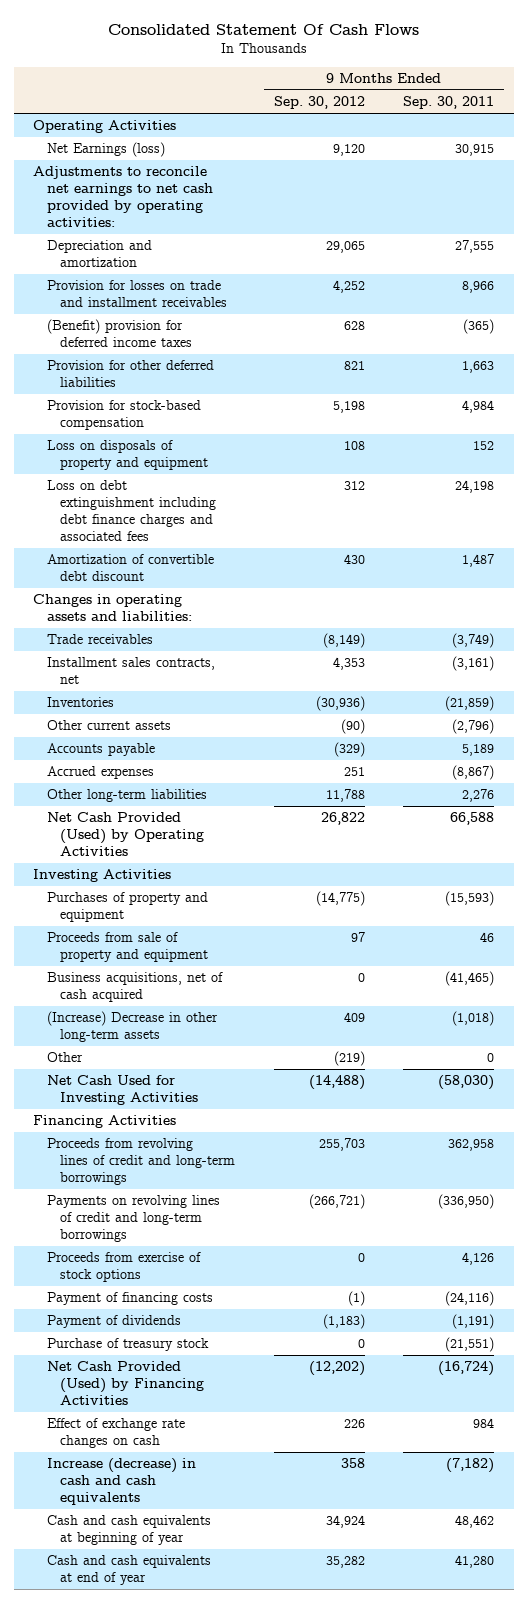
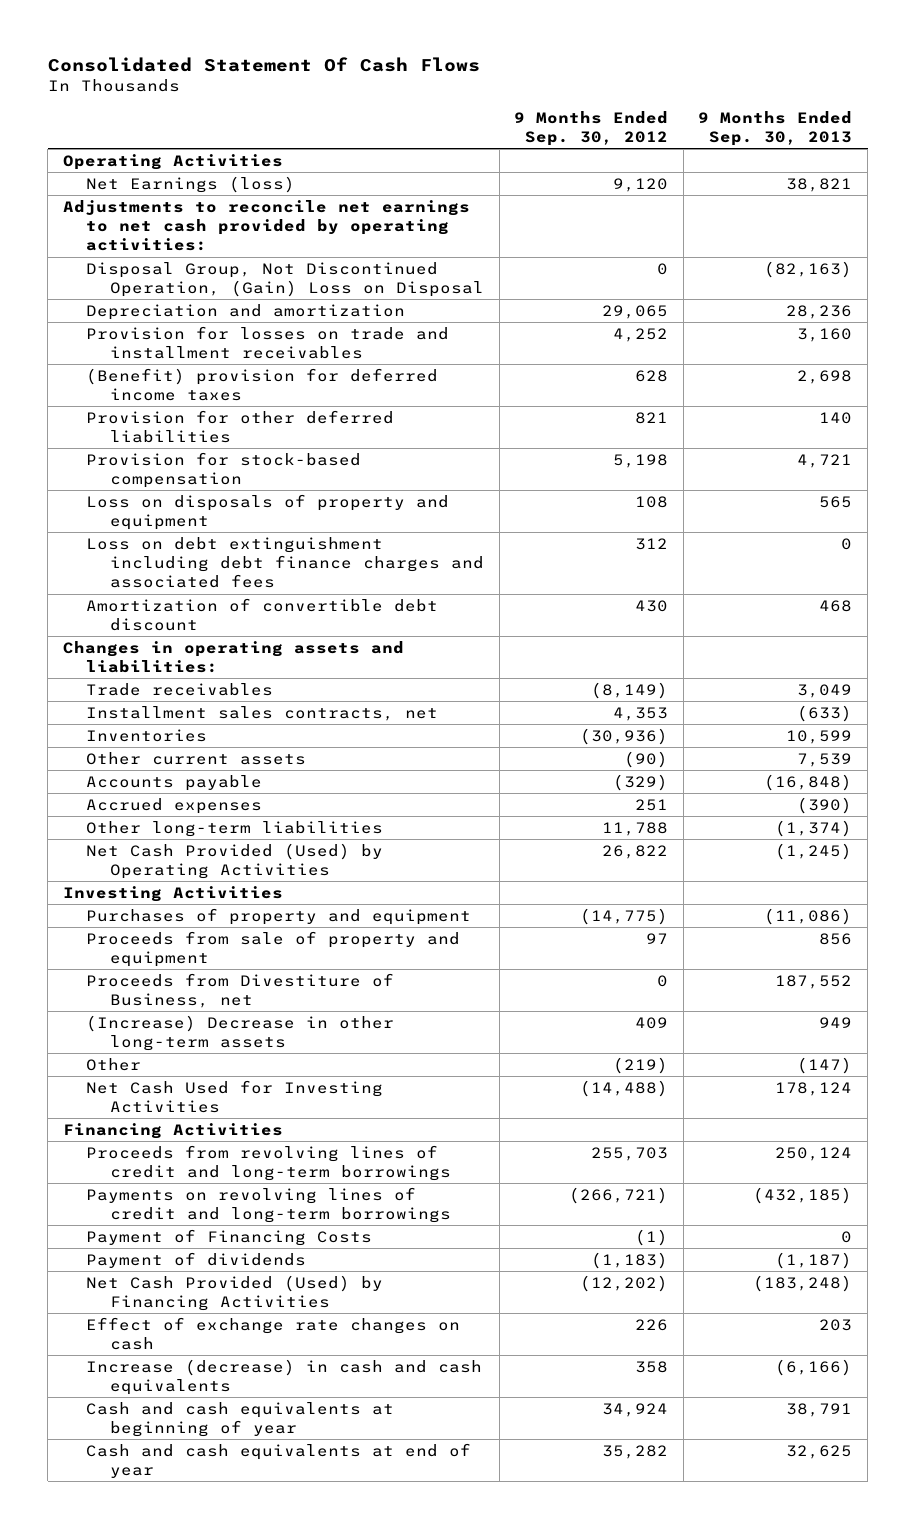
- | 9 Months Ended Sep. 30, 2012 | 9 Months Ended Sep. 30, 2011
+ | 9 Months Ended Sep. 30, 2012 | 9 Months Ended Sep. 30, 2013
+ Disposal Group, Not Discontinued Operation, (Gain) Loss on Disposal | 0 | (82,163)
- Business acquisitions, net of cash acquired | 0 | (41,465)
+ Proceeds from Divestiture of Business, net | 0 | 187,552
- Proceeds from exercise of stock options | 0 | 4,126
- Payment of financing costs | (1) | (24,116)
+ Payment of Financing Costs | (1) | 0
- Purchase of treasury stock | 0 | (21,551)

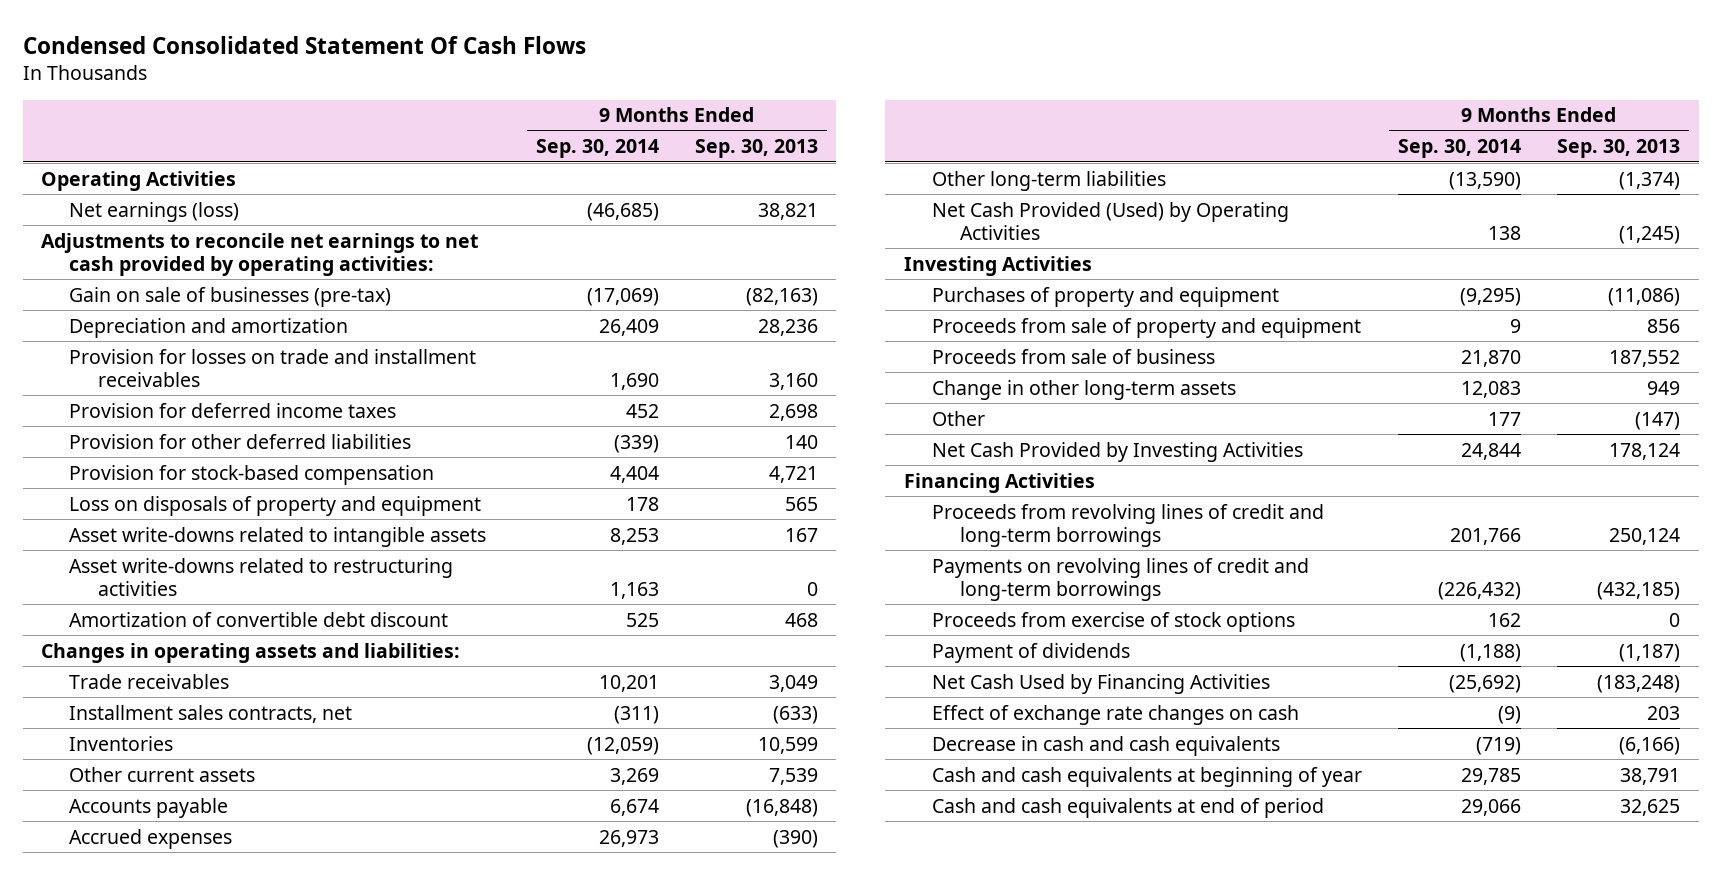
- Consolidated Statement Of Cash Flows
+ Condensed Consolidated Statement Of Cash Flows
- | 9 Months Ended Sep. 30, 2012 | 9 Months Ended Sep. 30, 2013
+ | 9 Months Ended Sep. 30, 2014 | 9 Months Ended Sep. 30, 2013
- Net Earnings (loss) | 9,120 | 38,821
+ Net earnings (loss) | (46,685) | 38,821
- Disposal Group, Not Discontinued Operation, (Gain) Loss on Disposal | 0 | (82,163)
+ Gain on sale of businesses (pre-tax) | (17,069) | (82,163)
- (Benefit) provision for deferred income taxes | 628 | 2,698
+ Provision for deferred income taxes | 452 | 2,698
- Loss on debt extinguishment including debt finance charges and associated fees | 312 | 0
+ Asset write-downs related to intangible assets | 8,253 | 167
+ Asset write-downs related to restructuring activities | 1,163 | 0
- Proceeds from Divestiture of Business, net | 0 | 187,552
- (Increase) Decrease in other long-term assets | 409 | 949
+ Proceeds from sale of business | 21,870 | 187,552
+ Change in other long-term assets | 12,083 | 949
- Net Cash Used for Investing Activities | (14,488) | 178,124
+ Net Cash Provided by Investing Activities | 24,844 | 178,124
- Payment of Financing Costs | (1) | 0
+ Proceeds from exercise of stock options | 162 | 0
- Net Cash Provided (Used) by Financing Activities | (12,202) | (183,248)
+ Net Cash Used by Financing Activities | (25,692) | (183,248)
- Increase (decrease) in cash and cash equivalents | 358 | (6,166)
+ Decrease in cash and cash equivalents | (719) | (6,166)
- Cash and cash equivalents at end of year | 35,282 | 32,625
+ Cash and cash equivalents at end of period | 29,066 | 32,625

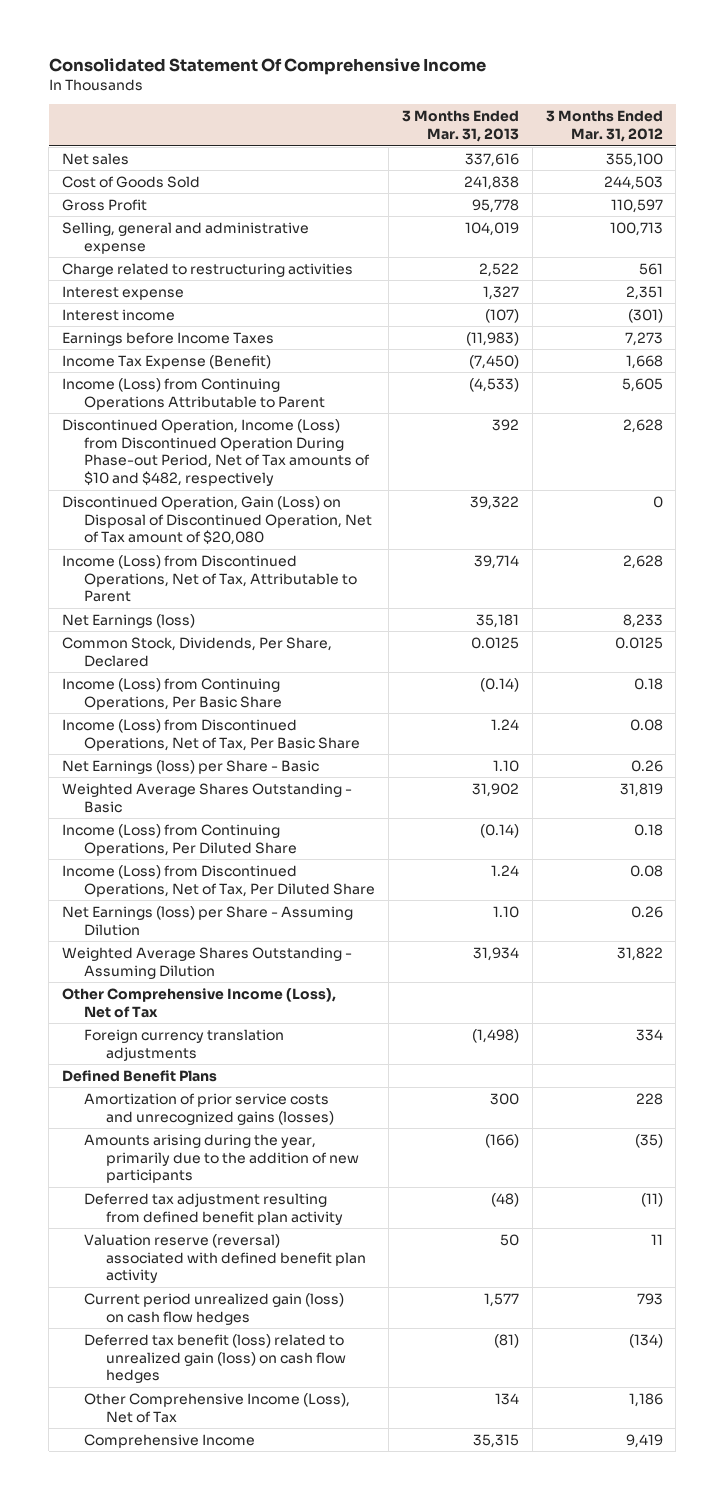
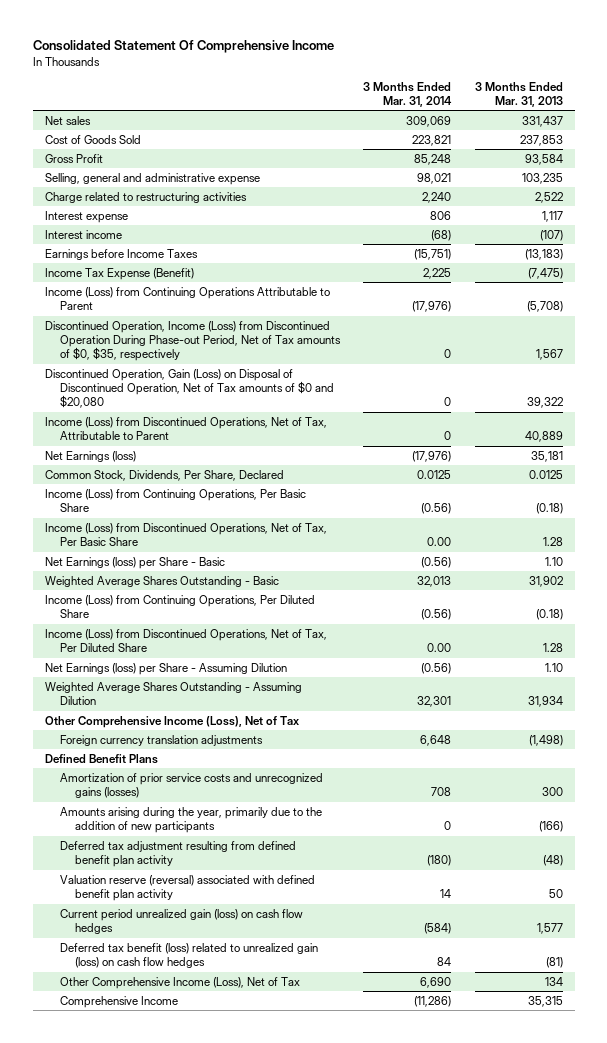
- | 3 Months Ended Mar. 31, 2013 | 3 Months Ended Mar. 31, 2012
+ | 3 Months Ended Mar. 31, 2014 | 3 Months Ended Mar. 31, 2013
- Net sales | 337,616 | 355,100
- Cost of Goods Sold | 241,838 | 244,503
- Gross Profit | 95,778 | 110,597
- Selling, general and administrative expense | 104,019 | 100,713
+ Net sales | 309,069 | 331,437
+ Cost of Goods Sold | 223,821 | 237,853
+ Gross Profit | 85,248 | 93,584
+ Selling, general and administrative expense | 98,021 | 103,235
- Interest expense | 1,327 | 2,351
+ Interest expense | 806 | 1,117
- Earnings before Income Taxes | (11,983) | 7,273
- Income Tax Expense (Benefit) | (7,450) | 1,668
- Income (Loss) from Continuing Operations Attributable to Parent | (4,533) | 5,605
- Discontinued Operation, Income (Loss) from Discontinued Operation During Phase-out Period, Net of Tax amounts of $10 and $482, respectively | 392 | 2,628
- Discontinued Operation, Gain (Loss) on Disposal of Discontinued Operation, Net of Tax amount of $20,080 | 39,322 | 0
- Income (Loss) from Discontinued Operations, Net of Tax, Attributable to Parent | 39,714 | 2,628
+ Earnings before Income Taxes | (15,751) | (13,183)
+ Income Tax Expense (Benefit) | 2,225 | (7,475)
+ Income (Loss) from Continuing Operations Attributable to Parent | (17,976) | (5,708)
+ Discontinued Operation, Income (Loss) from Discontinued Operation During Phase-out Period, Net of Tax amounts of $0, $35, respectively | 0 | 1,567
+ Discontinued Operation, Gain (Loss) on Disposal of Discontinued Operation, Net of Tax amounts of $0 and $20,080 | 0 | 39,322
+ Income (Loss) from Discontinued Operations, Net of Tax, Attributable to Parent | 0 | 40,889
- Income (Loss) from Continuing Operations, Per Basic Share | (0.14) | 0.18
- Income (Loss) from Discontinued Operations, Net of Tax, Per Basic Share | 1.24 | 0.08
+ Income (Loss) from Continuing Operations, Per Basic Share | (0.56) | (0.18)
+ Income (Loss) from Discontinued Operations, Net of Tax, Per Basic Share | 0.00 | 1.28
- Income (Loss) from Continuing Operations, Per Diluted Share | (0.14) | 0.18
- Income (Loss) from Discontinued Operations, Net of Tax, Per Diluted Share | 1.24 | 0.08
+ Income (Loss) from Continuing Operations, Per Diluted Share | (0.56) | (0.18)
+ Income (Loss) from Discontinued Operations, Net of Tax, Per Diluted Share | 0.00 | 1.28

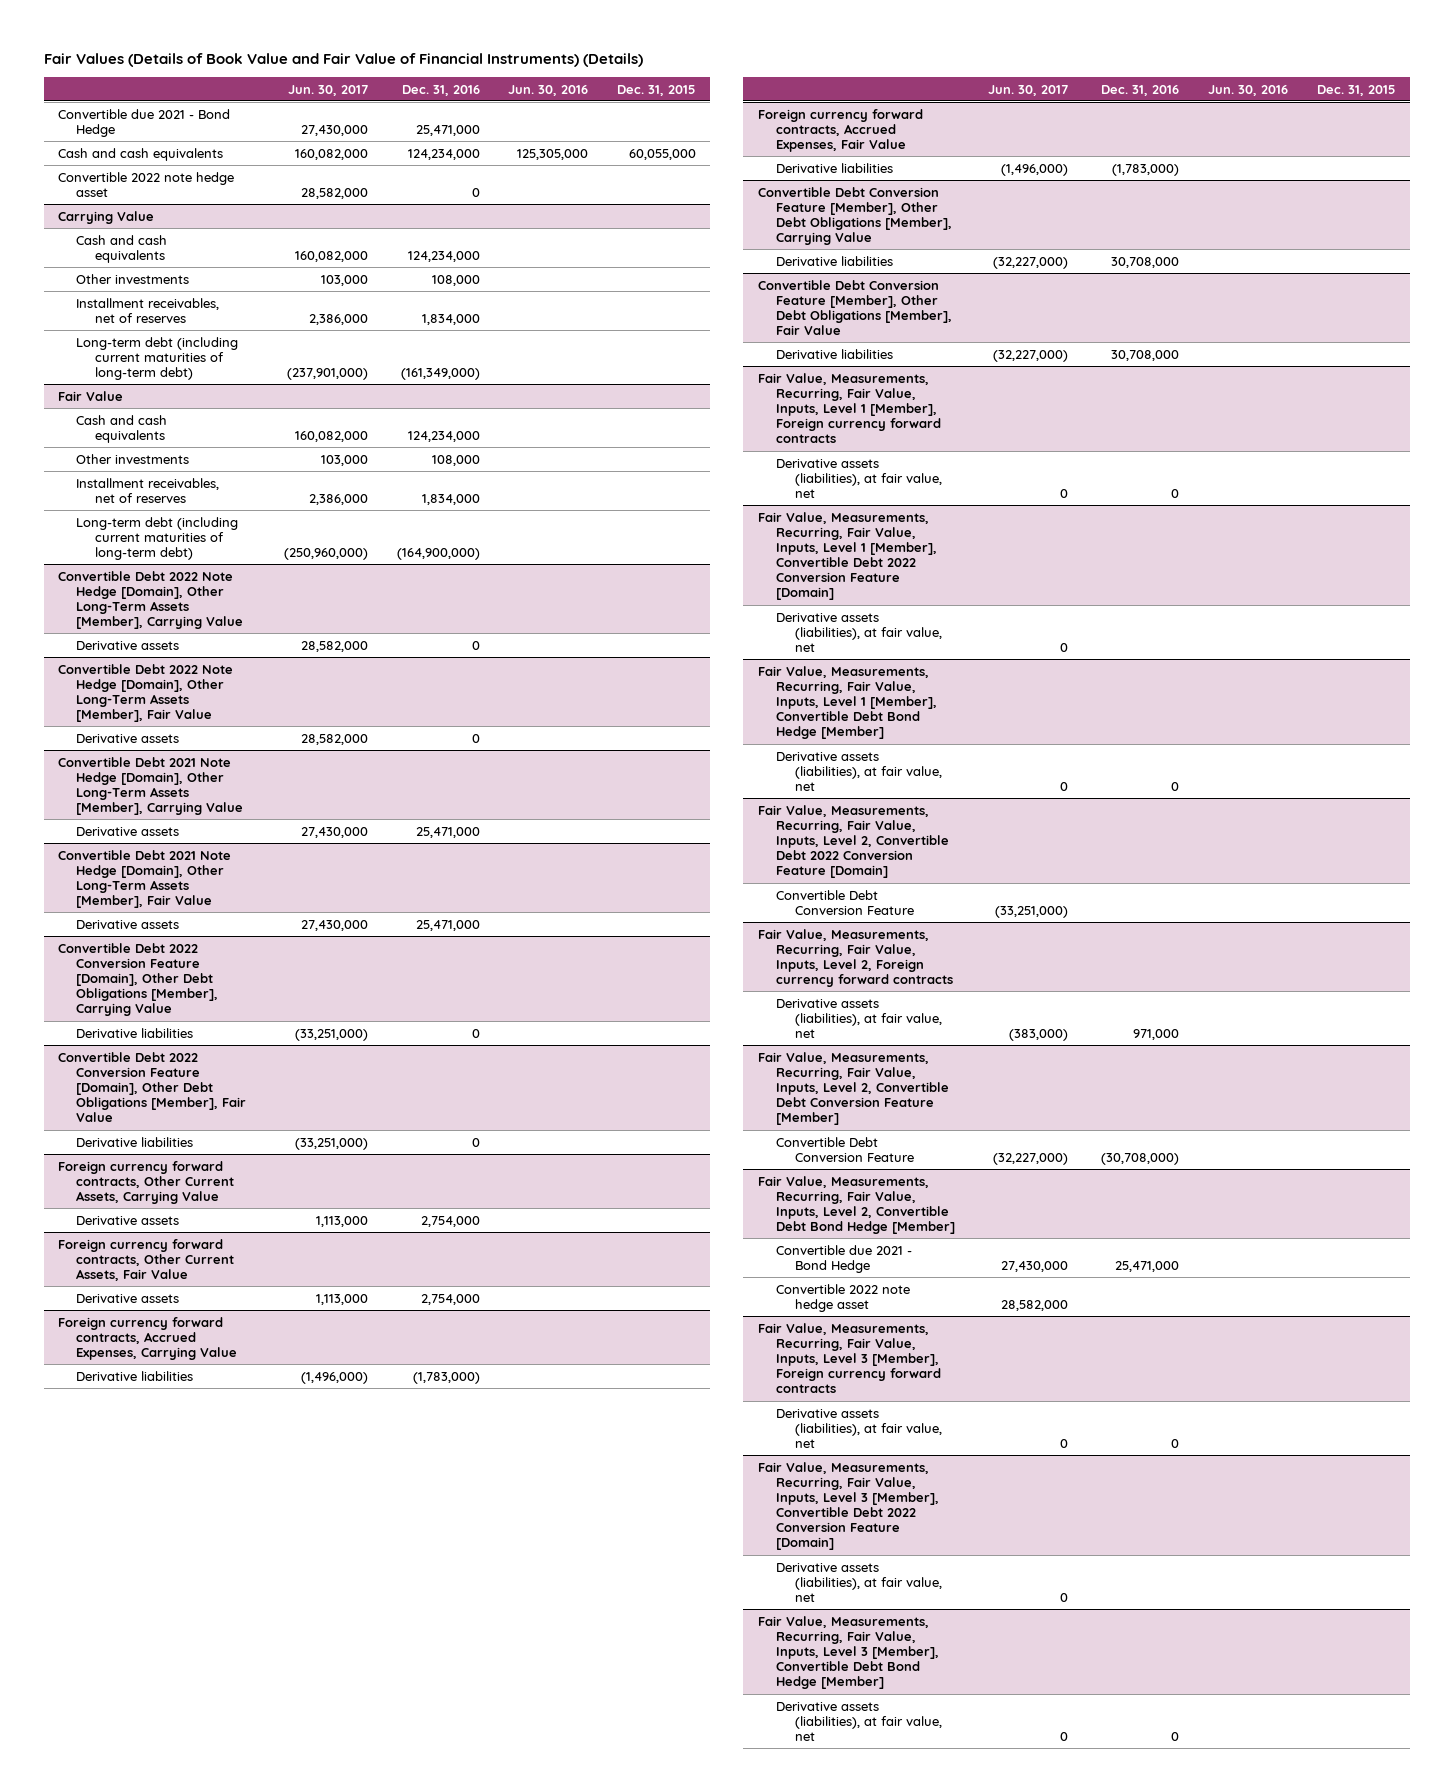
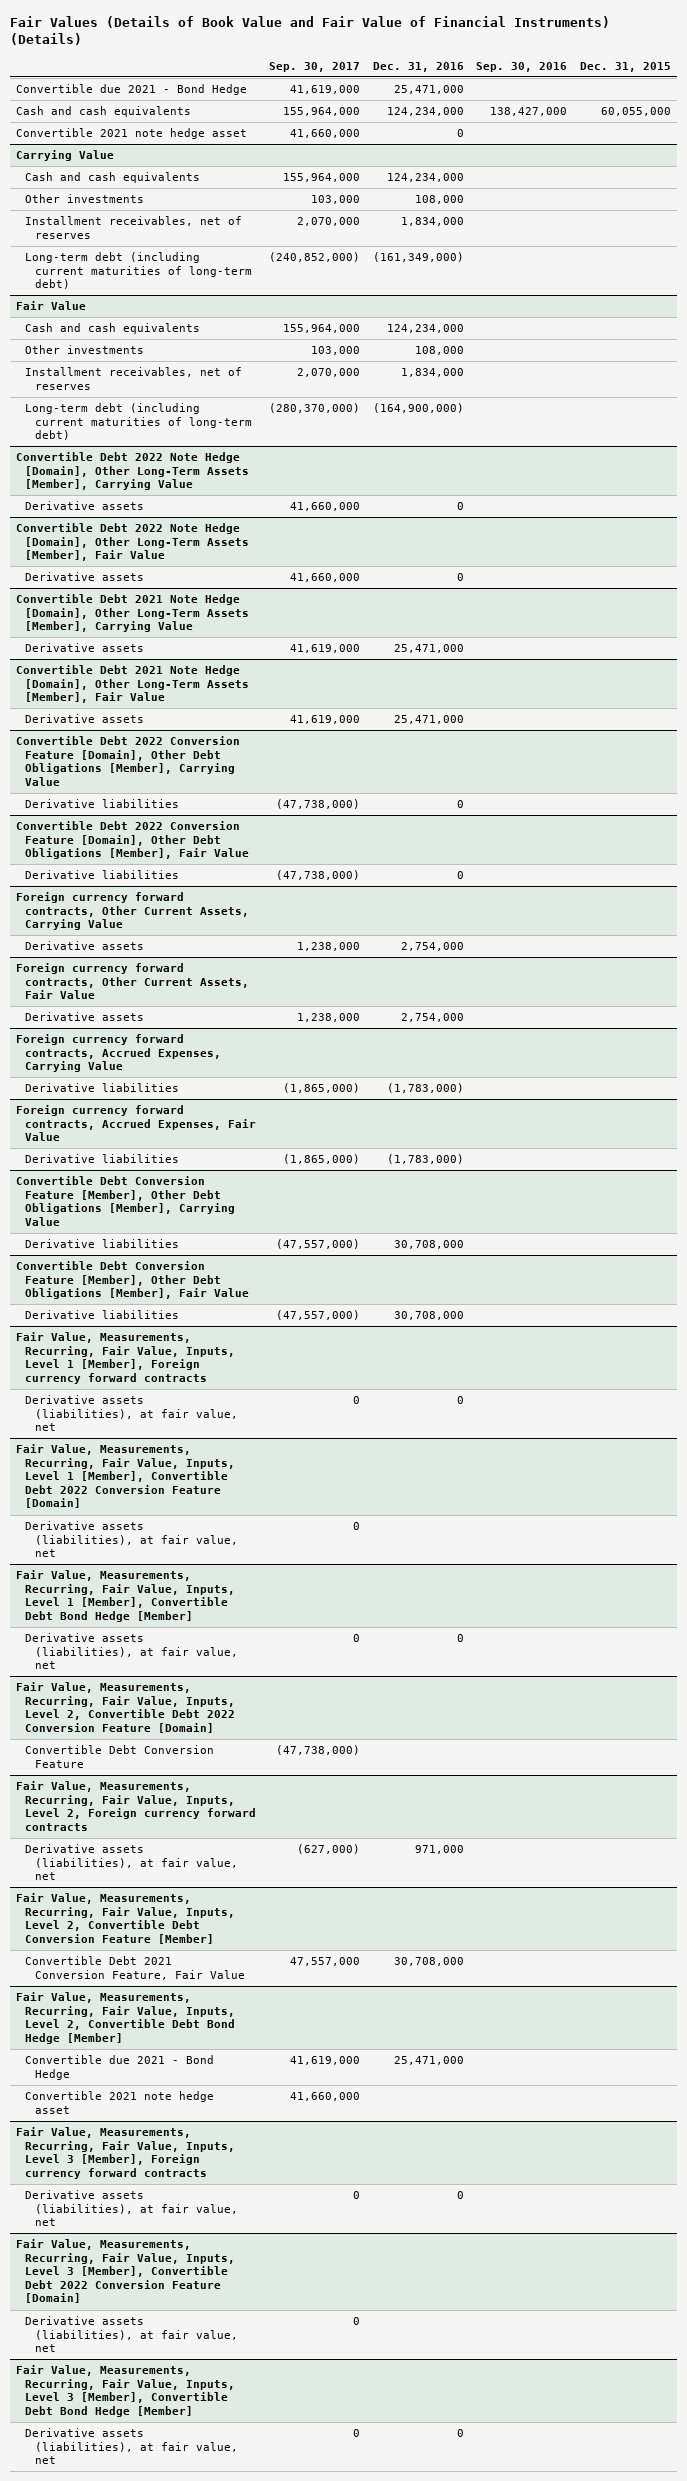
- | Jun. 30, 2017 | Dec. 31, 2016 | Jun. 30, 2016 | Dec. 31, 2015
+ | Sep. 30, 2017 | Dec. 31, 2016 | Sep. 30, 2016 | Dec. 31, 2015
- Convertible 2022 note hedge asset | 28,582,000 | 0 | |
+ Convertible 2021 note hedge asset | 41,660,000 | 0 | |
@ Fair Value, Measurements, Recurring, Fair Value, Inputs, Level 2, Convertible Debt Conversion Feature [Member]
- Convertible Debt Conversion Feature | (32,227,000) | (30,708,000) | |
+ Convertible Debt 2021 Conversion Feature, Fair Value | 47,557,000 | 30,708,000 | |
@ Fair Value, Measurements, Recurring, Fair Value, Inputs, Level 2, Convertible Debt Bond Hedge [Member]
- Convertible 2022 note hedge asset | 28,582,000 | | |
+ Convertible 2021 note hedge asset | 41,660,000 | | |

